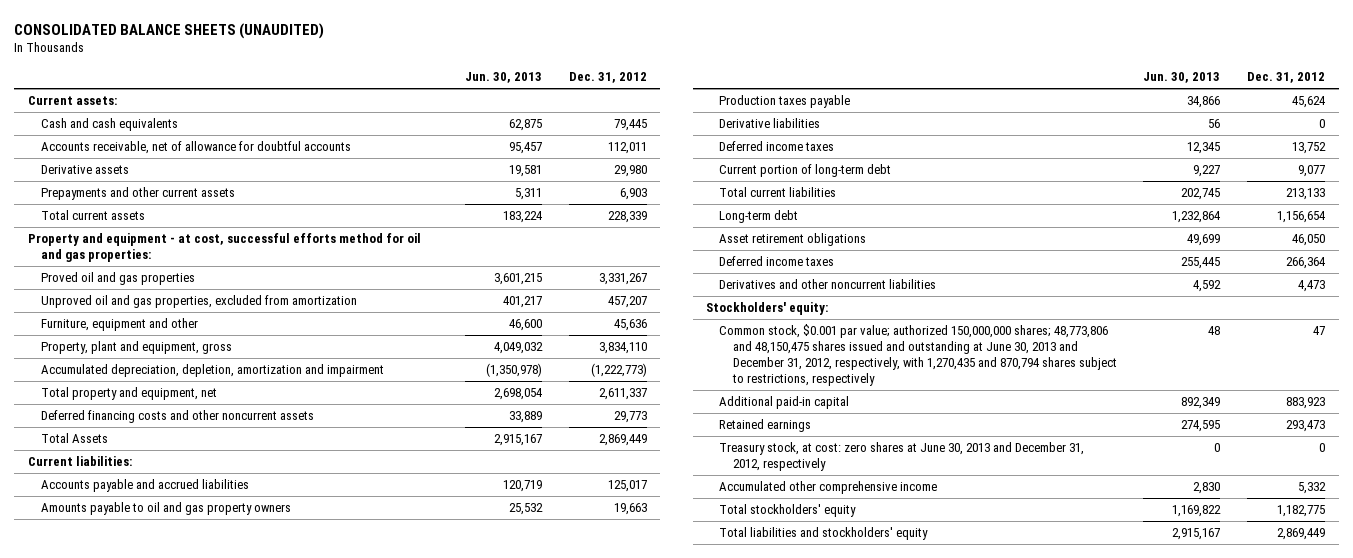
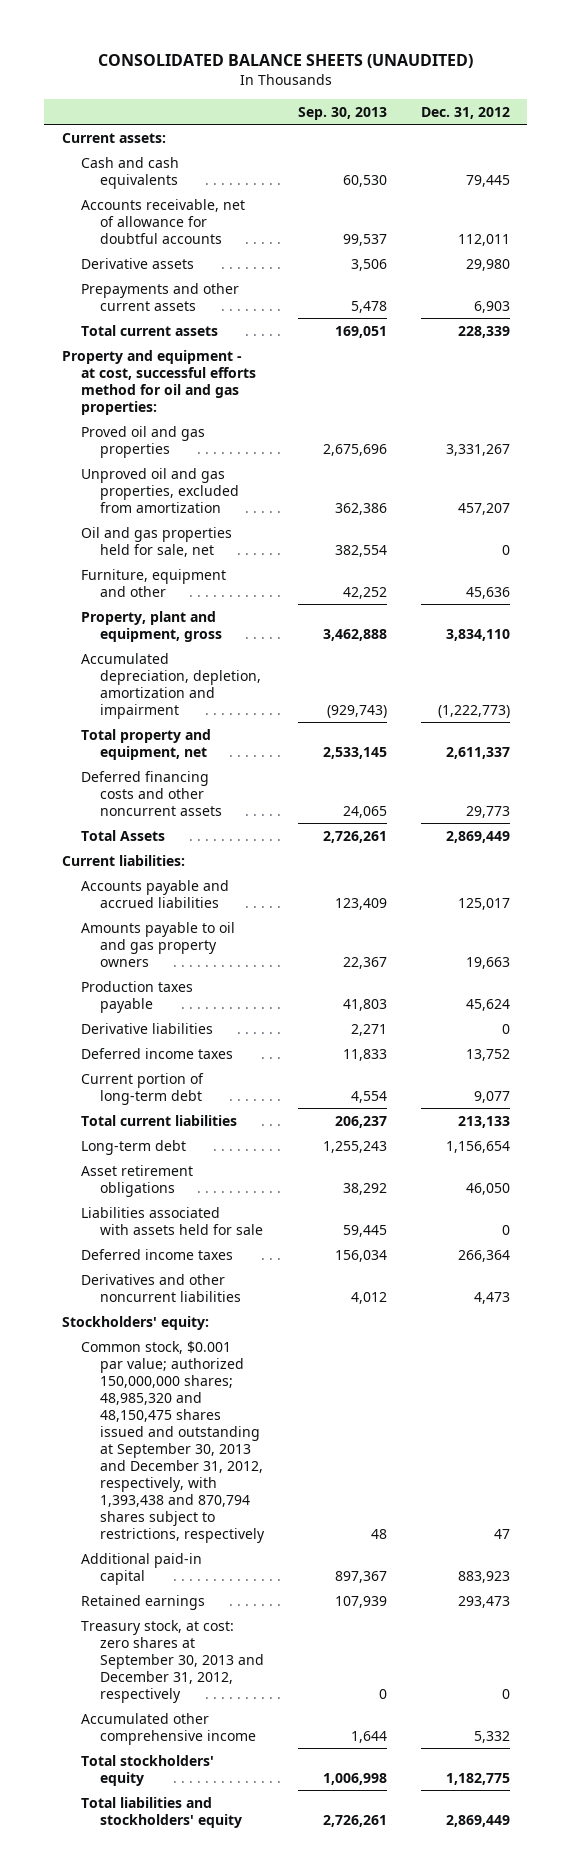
- | Jun. 30, 2013 | Dec. 31, 2012
+ | Sep. 30, 2013 | Dec. 31, 2012
+ Oil and gas properties held for sale, net | 382,554 | 0
+ Liabilities associated with assets held for sale | 59,445 | 0
- Common stock, $0.001 par value; authorized 150,000,000 shares; 48,773,806 and 48,150,475 shares issued and outstanding at June 30, 2013 and December 31, 2012, respectively, with 1,270,435 and 870,794 shares subject to restrictions, respectively | 48 | 47
+ Common stock, $0.001 par value; authorized 150,000,000 shares; 48,985,320 and 48,150,475 shares issued and outstanding at September 30, 2013 and December 31, 2012, respectively, with 1,393,438 and 870,794 shares subject to restrictions, respectively | 48 | 47
- Treasury stock, at cost: zero shares at June 30, 2013 and December 31, 2012, respectively | 0 | 0
+ Treasury stock, at cost: zero shares at September 30, 2013 and December 31, 2012, respectively | 0 | 0

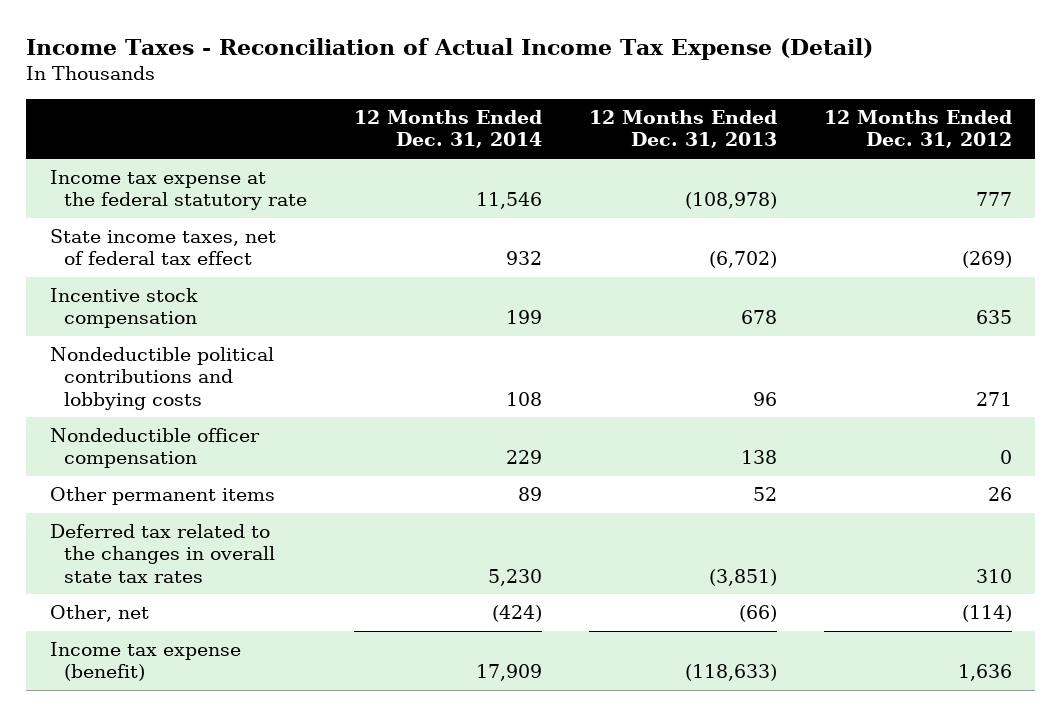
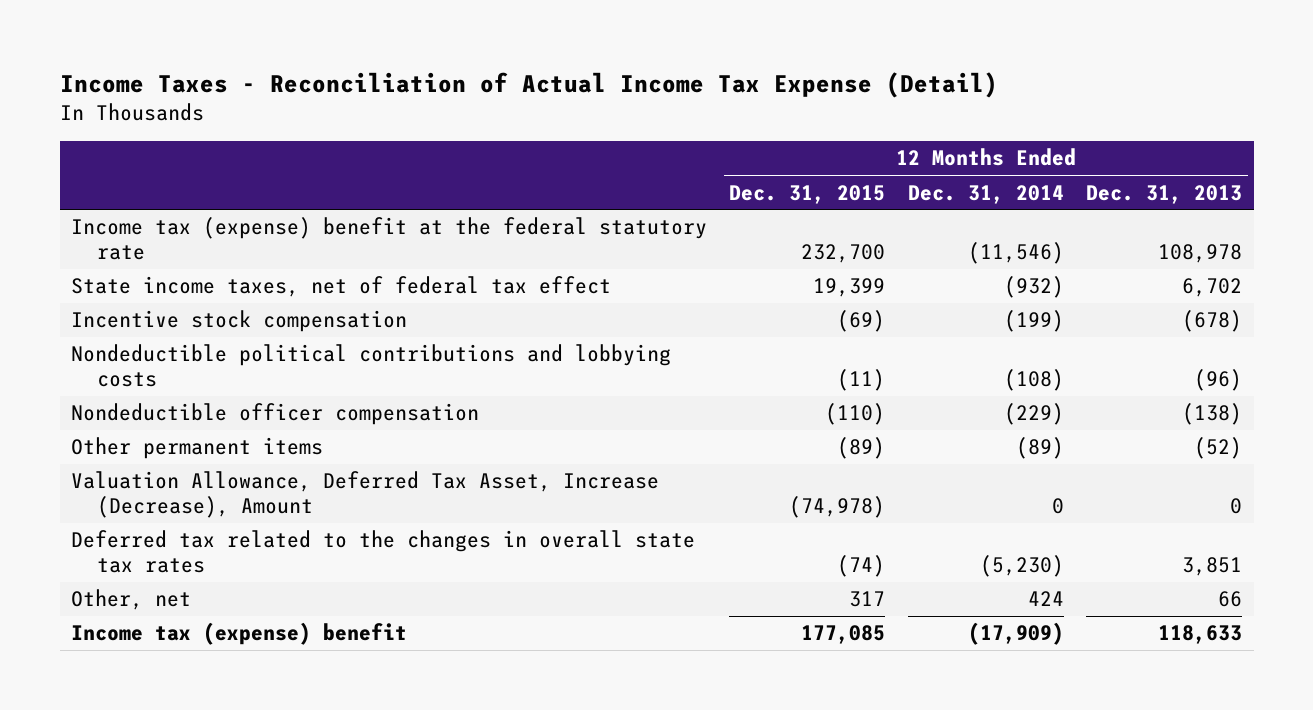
- | 12 Months Ended Dec. 31, 2014 | 12 Months Ended Dec. 31, 2013 | 12 Months Ended Dec. 31, 2012
+ | 12 Months Ended Dec. 31, 2015 | 12 Months Ended Dec. 31, 2014 | 12 Months Ended Dec. 31, 2013
- Income tax expense at the federal statutory rate | 11,546 | (108,978) | 777
- State income taxes, net of federal tax effect | 932 | (6,702) | (269)
- Incentive stock compensation | 199 | 678 | 635
- Nondeductible political contributions and lobbying costs | 108 | 96 | 271
- Nondeductible officer compensation | 229 | 138 | 0
- Other permanent items | 89 | 52 | 26
- Deferred tax related to the changes in overall state tax rates | 5,230 | (3,851) | 310
- Other, net | (424) | (66) | (114)
- Income tax expense (benefit) | 17,909 | (118,633) | 1,636
+ Income tax (expense) benefit at the federal statutory rate | 232,700 | (11,546) | 108,978
+ State income taxes, net of federal tax effect | 19,399 | (932) | 6,702
+ Incentive stock compensation | (69) | (199) | (678)
+ Nondeductible political contributions and lobbying costs | (11) | (108) | (96)
+ Nondeductible officer compensation | (110) | (229) | (138)
+ Other permanent items | (89) | (89) | (52)
+ Valuation Allowance, Deferred Tax Asset, Increase (Decrease), Amount | (74,978) | 0 | 0
+ Deferred tax related to the changes in overall state tax rates | (74) | (5,230) | 3,851
+ Other, net | 317 | 424 | 66
+ Income tax (expense) benefit | 177,085 | (17,909) | 118,633

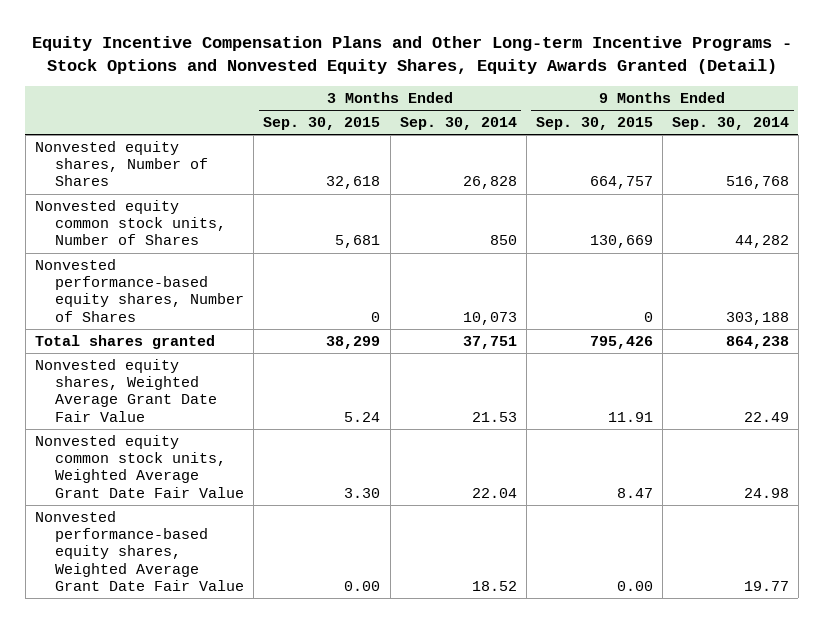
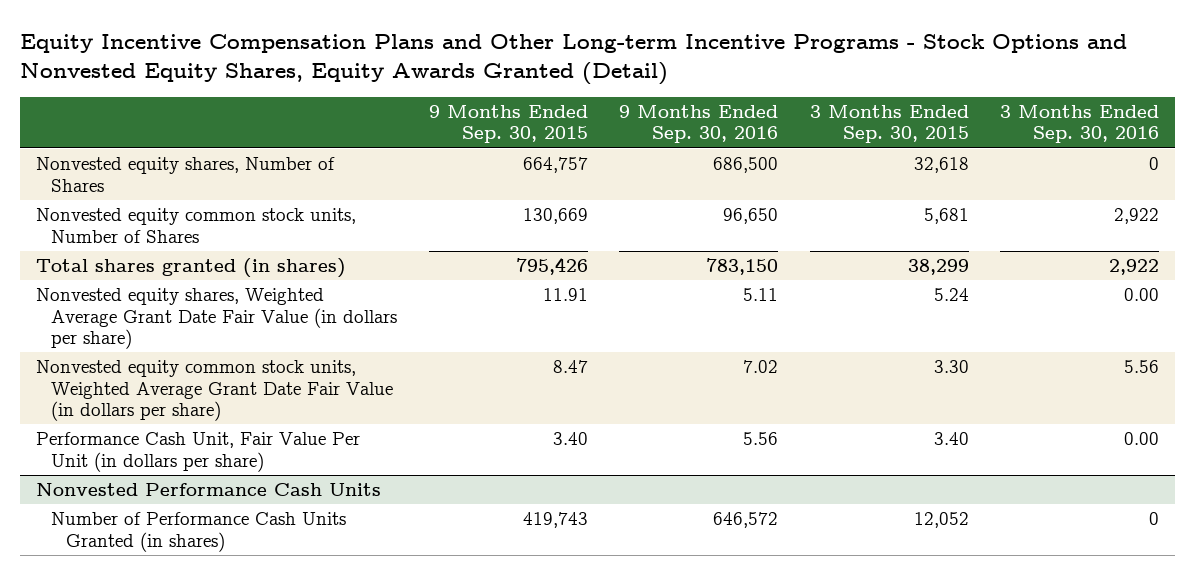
- | 3 Months Ended Sep. 30, 2015 | 3 Months Ended Sep. 30, 2014 | 9 Months Ended Sep. 30, 2015 | 9 Months Ended Sep. 30, 2014
+ | 9 Months Ended Sep. 30, 2015 | 9 Months Ended Sep. 30, 2016 | 3 Months Ended Sep. 30, 2015 | 3 Months Ended Sep. 30, 2016
- Nonvested performance-based equity shares, Number of Shares | 0 | 10,073 | 0 | 303,188
- Total shares granted | 38,299 | 37,751 | 795,426 | 864,238
- Nonvested equity shares, Weighted Average Grant Date Fair Value | 5.24 | 21.53 | 11.91 | 22.49
- Nonvested equity common stock units, Weighted Average Grant Date Fair Value | 3.30 | 22.04 | 8.47 | 24.98
- Nonvested performance-based equity shares, Weighted Average Grant Date Fair Value | 0.00 | 18.52 | 0.00 | 19.77
+ Total shares granted (in shares) | 795,426 | 783,150 | 38,299 | 2,922
+ Nonvested equity shares, Weighted Average Grant Date Fair Value (in dollars per share) | 11.91 | 5.11 | 5.24 | 0.00
+ Nonvested equity common stock units, Weighted Average Grant Date Fair Value (in dollars per share) | 8.47 | 7.02 | 3.30 | 5.56
+ Performance Cash Unit, Fair Value Per Unit (in dollars per share) | 3.40 | 5.56 | 3.40 | 0.00
+ Nonvested Performance Cash Units
+ Number of Performance Cash Units Granted (in shares) | 419,743 | 646,572 | 12,052 | 0

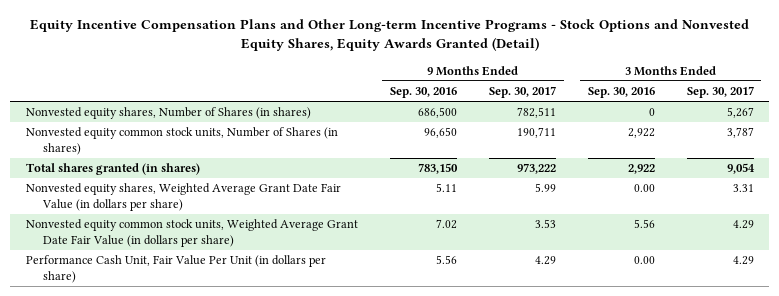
- | 9 Months Ended Sep. 30, 2015 | 9 Months Ended Sep. 30, 2016 | 3 Months Ended Sep. 30, 2015 | 3 Months Ended Sep. 30, 2016
+ | 9 Months Ended Sep. 30, 2016 | 9 Months Ended Sep. 30, 2017 | 3 Months Ended Sep. 30, 2016 | 3 Months Ended Sep. 30, 2017
- Nonvested equity shares, Number of Shares | 664,757 | 686,500 | 32,618 | 0
- Nonvested equity common stock units, Number of Shares | 130,669 | 96,650 | 5,681 | 2,922
+ Nonvested equity shares, Number of Shares (in shares) | 686,500 | 782,511 | 0 | 5,267
+ Nonvested equity common stock units, Number of Shares (in shares) | 96,650 | 190,711 | 2,922 | 3,787
- Nonvested Performance Cash Units
- Number of Performance Cash Units Granted (in shares) | 419,743 | 646,572 | 12,052 | 0

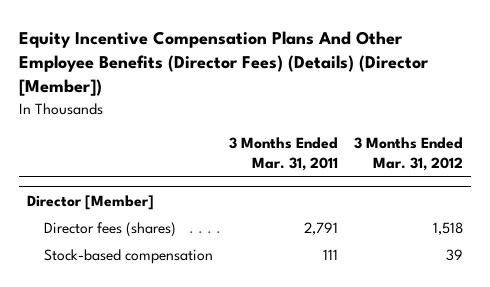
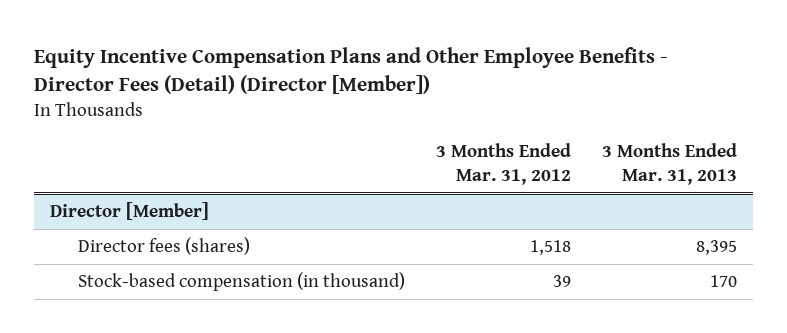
- Equity Incentive Compensation Plans And Other Employee Benefits (Director Fees) (Details) (Director [Member])
+ Equity Incentive Compensation Plans and Other Employee Benefits - Director Fees (Detail) (Director [Member])
- | 3 Months Ended Mar. 31, 2011 | 3 Months Ended Mar. 31, 2012
+ | 3 Months Ended Mar. 31, 2012 | 3 Months Ended Mar. 31, 2013
@ Director [Member]
- Stock-based compensation | 111 | 39
+ Stock-based compensation (in thousand) | 39 | 170

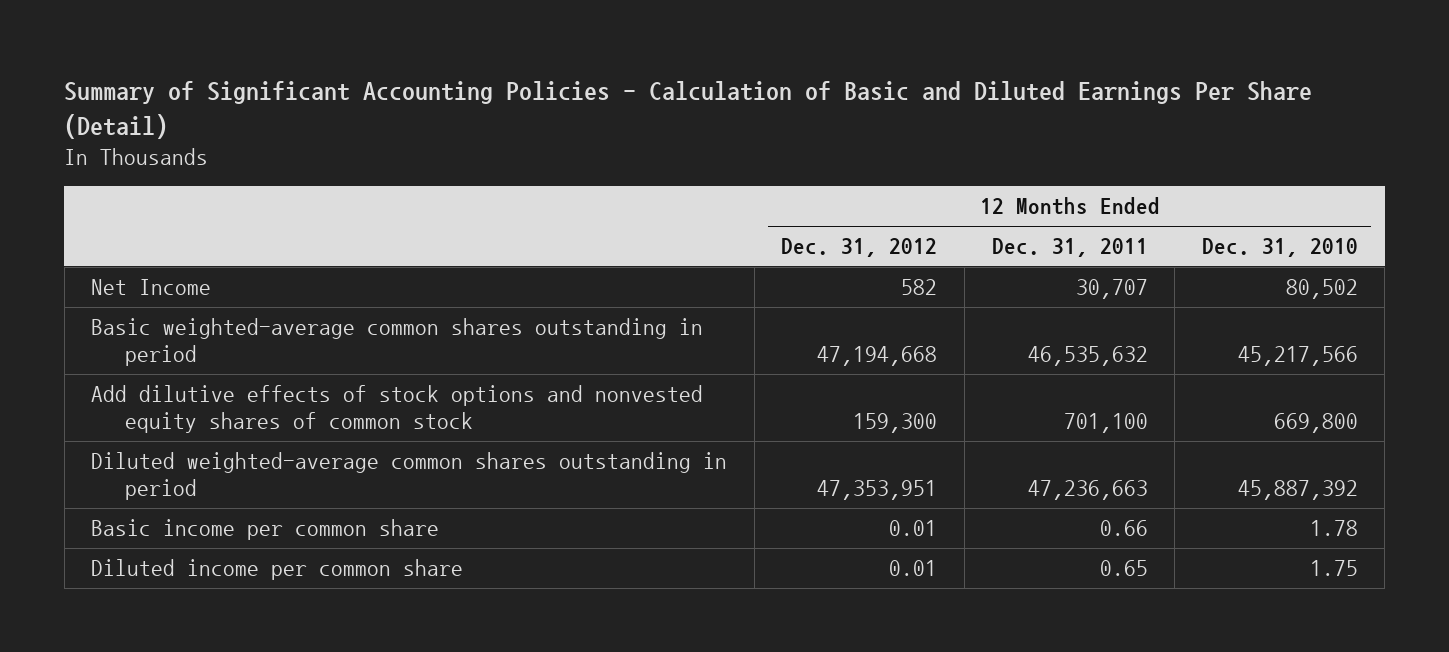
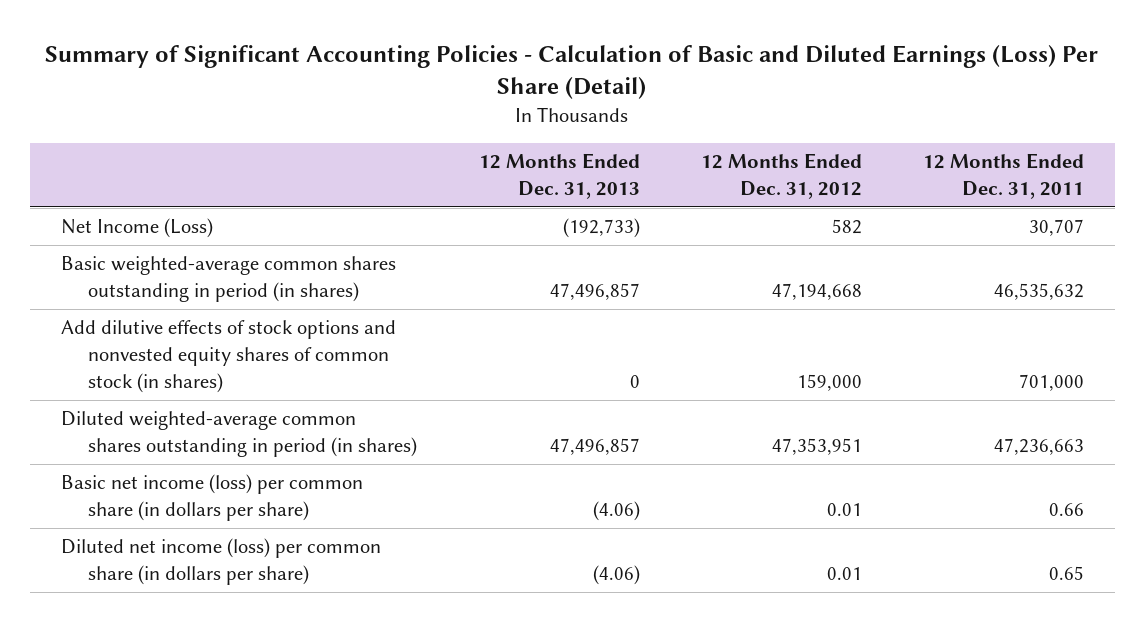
- Summary of Significant Accounting Policies - Calculation of Basic and Diluted Earnings Per Share (Detail)
+ Summary of Significant Accounting Policies - Calculation of Basic and Diluted Earnings (Loss) Per Share (Detail)
- | 12 Months Ended Dec. 31, 2012 | 12 Months Ended Dec. 31, 2011 | 12 Months Ended Dec. 31, 2010
+ | 12 Months Ended Dec. 31, 2013 | 12 Months Ended Dec. 31, 2012 | 12 Months Ended Dec. 31, 2011
- Net Income | 582 | 30,707 | 80,502
- Basic weighted-average common shares outstanding in period | 47,194,668 | 46,535,632 | 45,217,566
- Add dilutive effects of stock options and nonvested equity shares of common stock | 159,300 | 701,100 | 669,800
- Diluted weighted-average common shares outstanding in period | 47,353,951 | 47,236,663 | 45,887,392
- Basic income per common share | 0.01 | 0.66 | 1.78
- Diluted income per common share | 0.01 | 0.65 | 1.75
+ Net Income (Loss) | (192,733) | 582 | 30,707
+ Basic weighted-average common shares outstanding in period (in shares) | 47,496,857 | 47,194,668 | 46,535,632
+ Add dilutive effects of stock options and nonvested equity shares of common stock (in shares) | 0 | 159,000 | 701,000
+ Diluted weighted-average common shares outstanding in period (in shares) | 47,496,857 | 47,353,951 | 47,236,663
+ Basic net income (loss) per common share (in dollars per share) | (4.06) | 0.01 | 0.66
+ Diluted net income (loss) per common share (in dollars per share) | (4.06) | 0.01 | 0.65

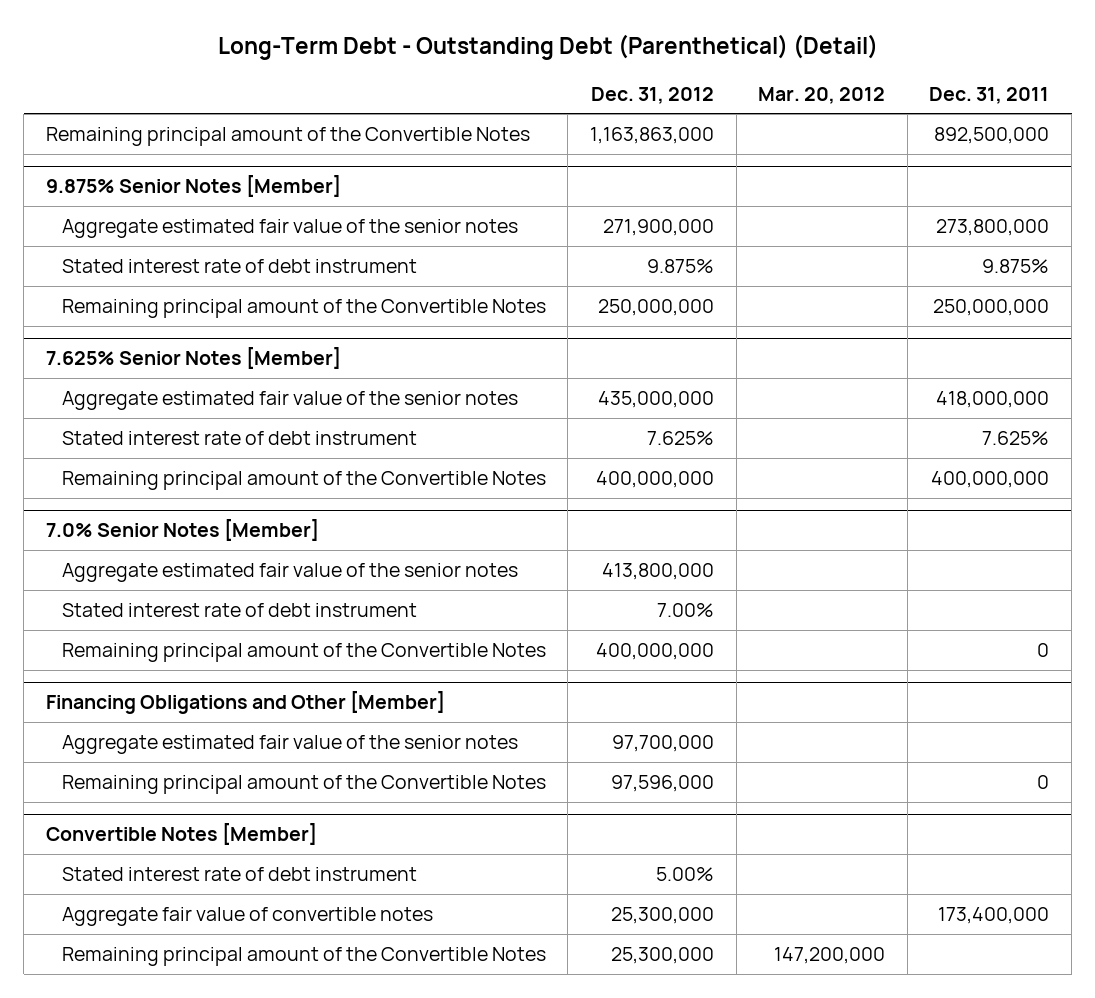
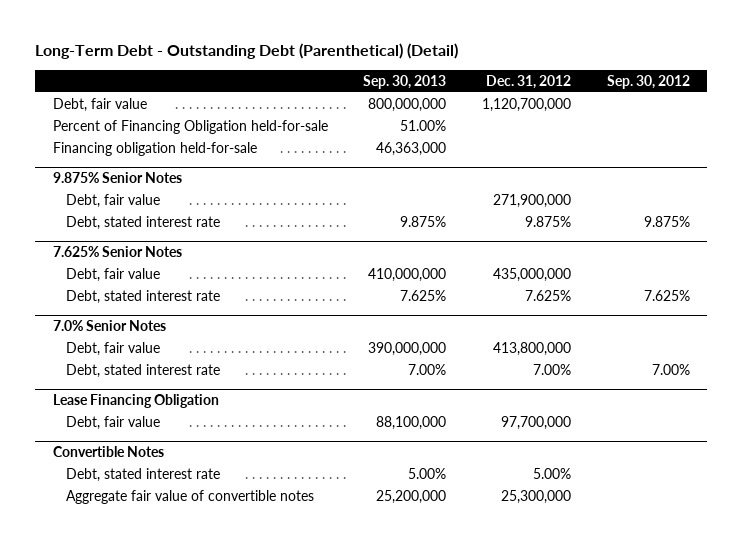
- | Dec. 31, 2012 | Mar. 20, 2012 | Dec. 31, 2011
+ | Sep. 30, 2013 | Dec. 31, 2012 | Sep. 30, 2012
- Remaining principal amount of the Convertible Notes | 1,163,863,000 | | 892,500,000
- 9.875% Senior Notes [Member]
- Aggregate estimated fair value of the senior notes | 271,900,000 | | 273,800,000
- Stated interest rate of debt instrument | 9.875% | | 9.875%
- Remaining principal amount of the Convertible Notes | 250,000,000 | | 250,000,000
- 7.625% Senior Notes [Member]
- Aggregate estimated fair value of the senior notes | 435,000,000 | | 418,000,000
- Stated interest rate of debt instrument | 7.625% | | 7.625%
- Remaining principal amount of the Convertible Notes | 400,000,000 | | 400,000,000
- 7.0% Senior Notes [Member]
- Aggregate estimated fair value of the senior notes | 413,800,000 | |
- Stated interest rate of debt instrument | 7.00% | |
- Remaining principal amount of the Convertible Notes | 400,000,000 | | 0
- Financing Obligations and Other [Member]
- Aggregate estimated fair value of the senior notes | 97,700,000 | |
- Remaining principal amount of the Convertible Notes | 97,596,000 | | 0
- Convertible Notes [Member]
- Stated interest rate of debt instrument | 5.00% | |
+ Debt, fair value | 800,000,000 | 1,120,700,000 |
+ Percent of Financing Obligation held-for-sale | 51.00% | |
+ Financing obligation held-for-sale | 46,363,000 | |
+ 9.875% Senior Notes
+ Debt, fair value | | 271,900,000 |
+ Debt, stated interest rate | 9.875% | 9.875% | 9.875%
+ 7.625% Senior Notes
+ Debt, fair value | 410,000,000 | 435,000,000 |
+ Debt, stated interest rate | 7.625% | 7.625% | 7.625%
+ 7.0% Senior Notes
+ Debt, fair value | 390,000,000 | 413,800,000 |
+ Debt, stated interest rate | 7.00% | 7.00% | 7.00%
+ Lease Financing Obligation
+ Debt, fair value | 88,100,000 | 97,700,000 |
+ Convertible Notes
+ Debt, stated interest rate | 5.00% | 5.00% |
- Remaining principal amount of the Convertible Notes | 25,300,000 | 147,200,000 |

